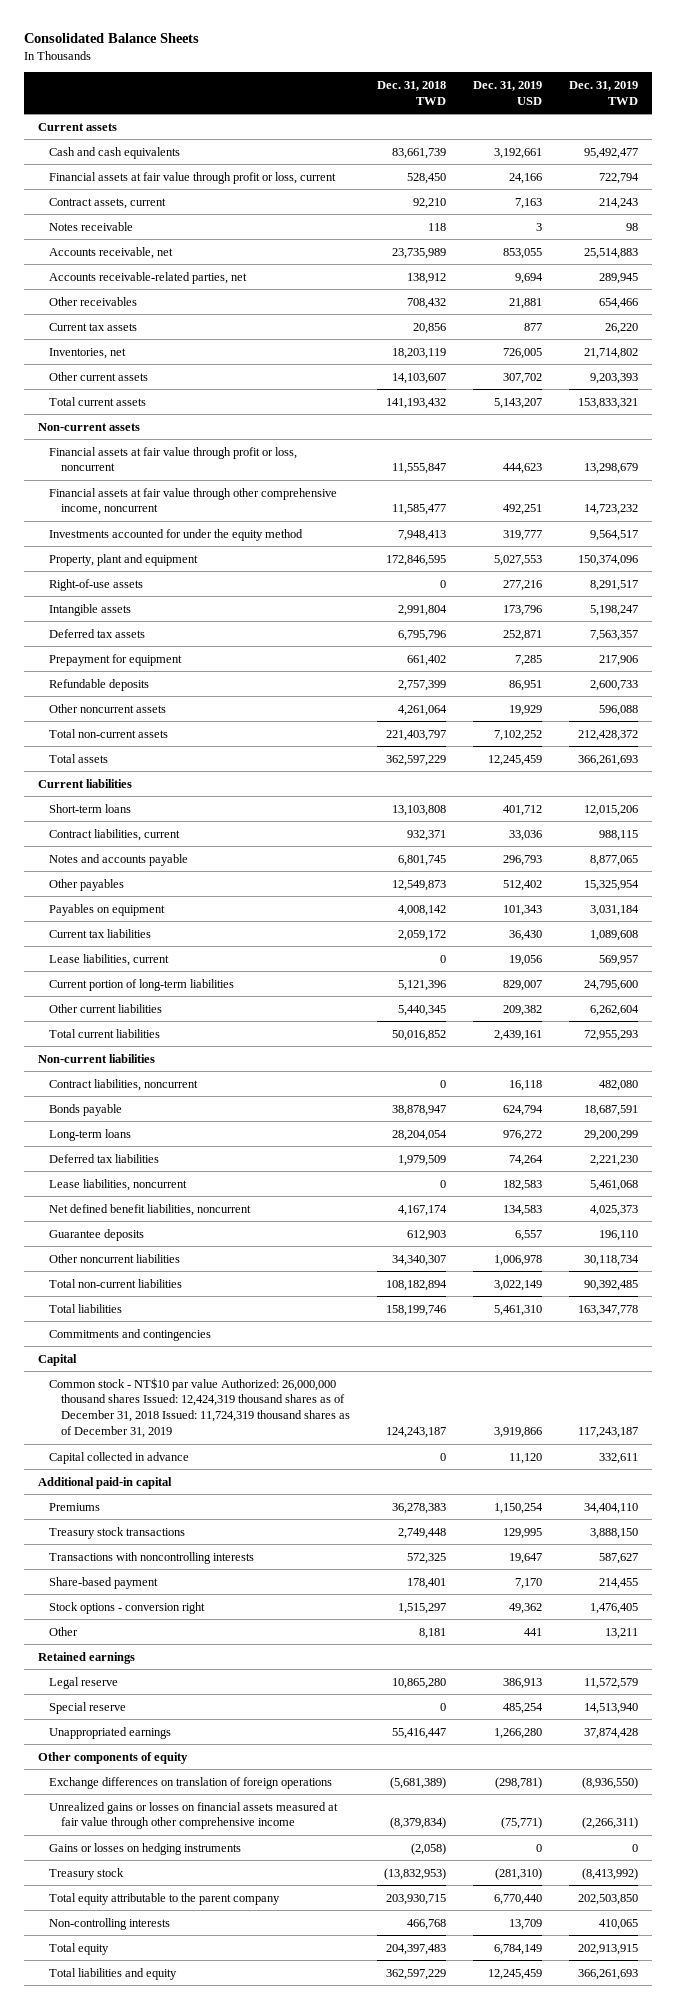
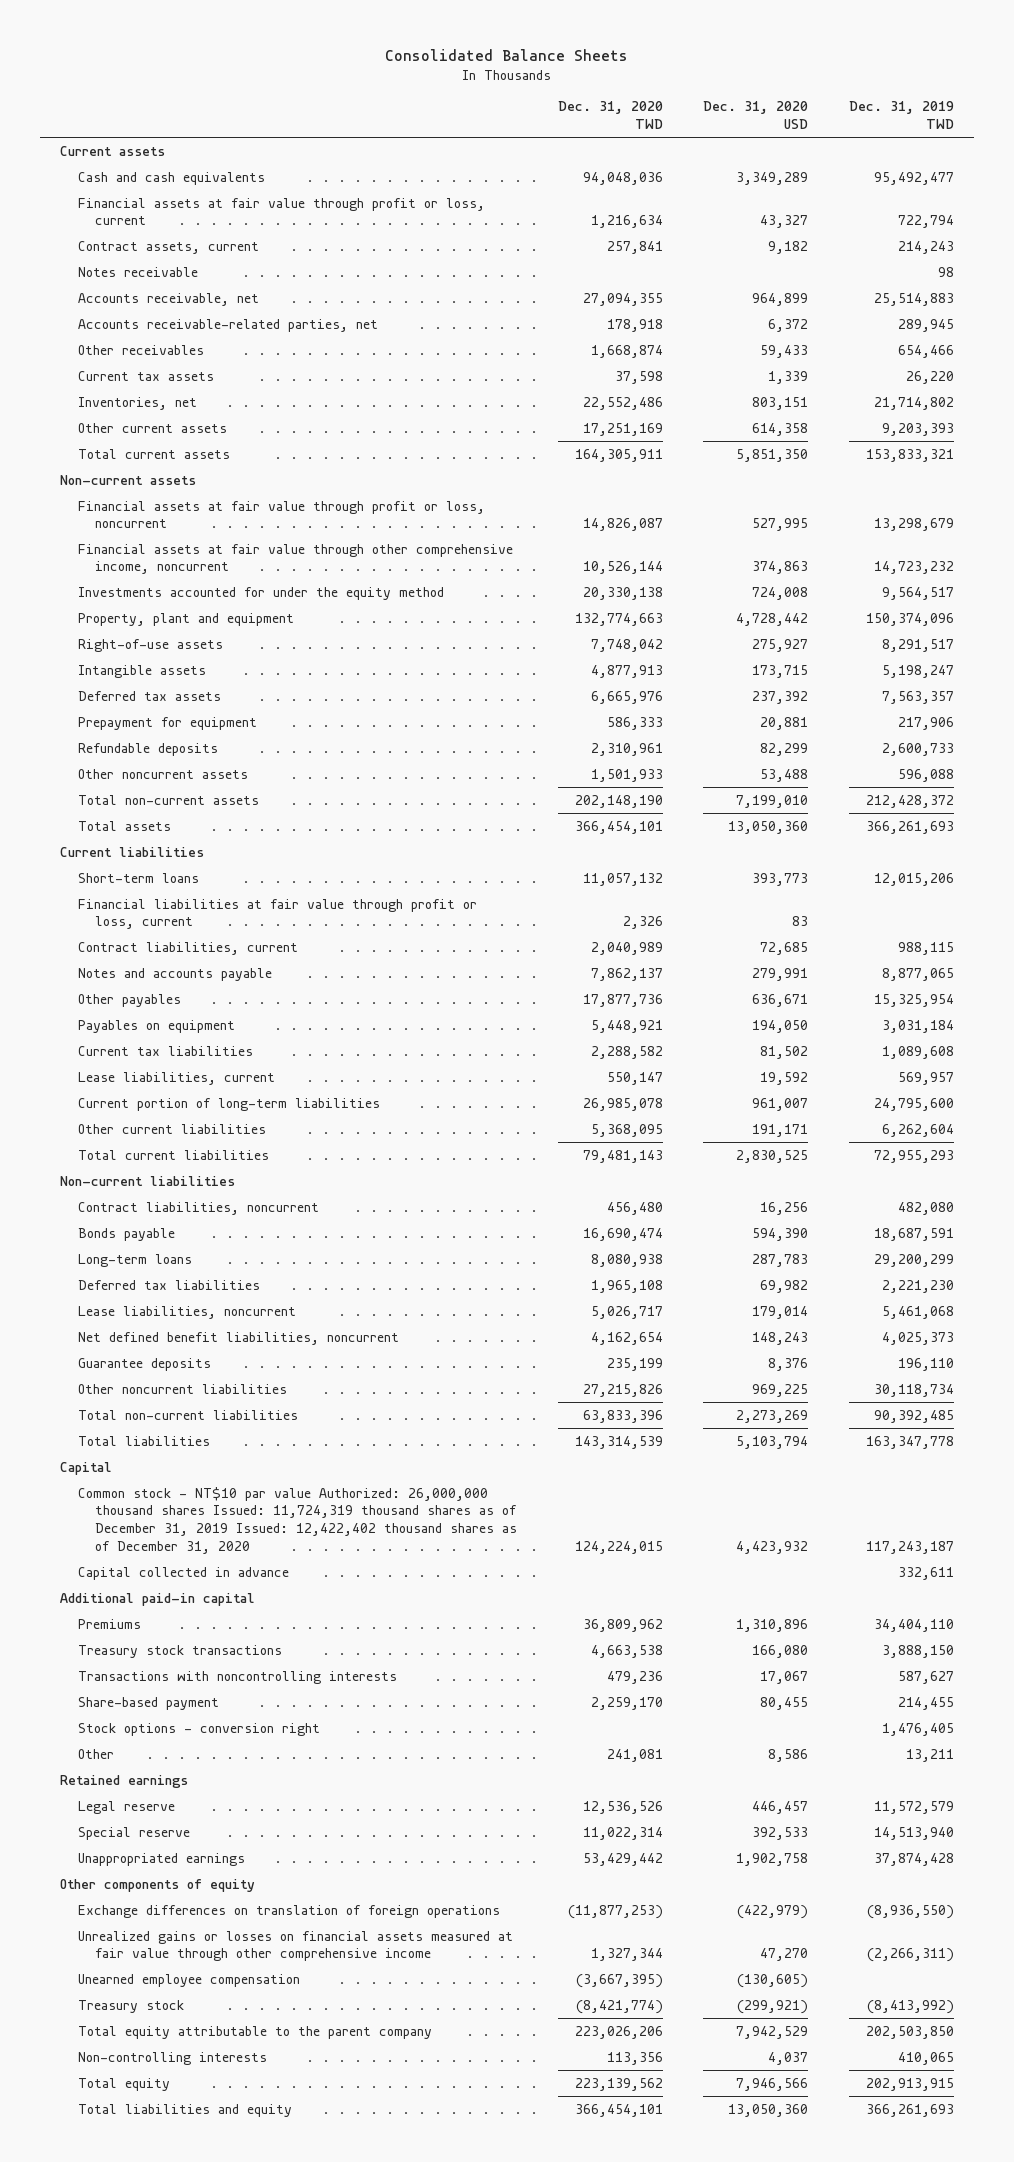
- | Dec. 31, 2018 TWD | Dec. 31, 2019 USD | Dec. 31, 2019 TWD
+ | Dec. 31, 2020 TWD | Dec. 31, 2020 USD | Dec. 31, 2019 TWD
+ Financial liabilities at fair value through profit or loss, current | 2,326 | 83 |
- Commitments and contingencies
- Common stock - NT$10 par value Authorized: 26,000,000 thousand shares Issued: 12,424,319 thousand shares as of December 31, 2018 Issued: 11,724,319 thousand shares as of December 31, 2019 | 124,243,187 | 3,919,866 | 117,243,187
+ Common stock - NT$10 par value Authorized: 26,000,000 thousand shares Issued: 11,724,319 thousand shares as of December 31, 2019 Issued: 12,422,402 thousand shares as of December 31, 2020 | 124,224,015 | 4,423,932 | 117,243,187
- Gains or losses on hedging instruments | (2,058) | 0 | 0
+ Unearned employee compensation | (3,667,395) | (130,605) |

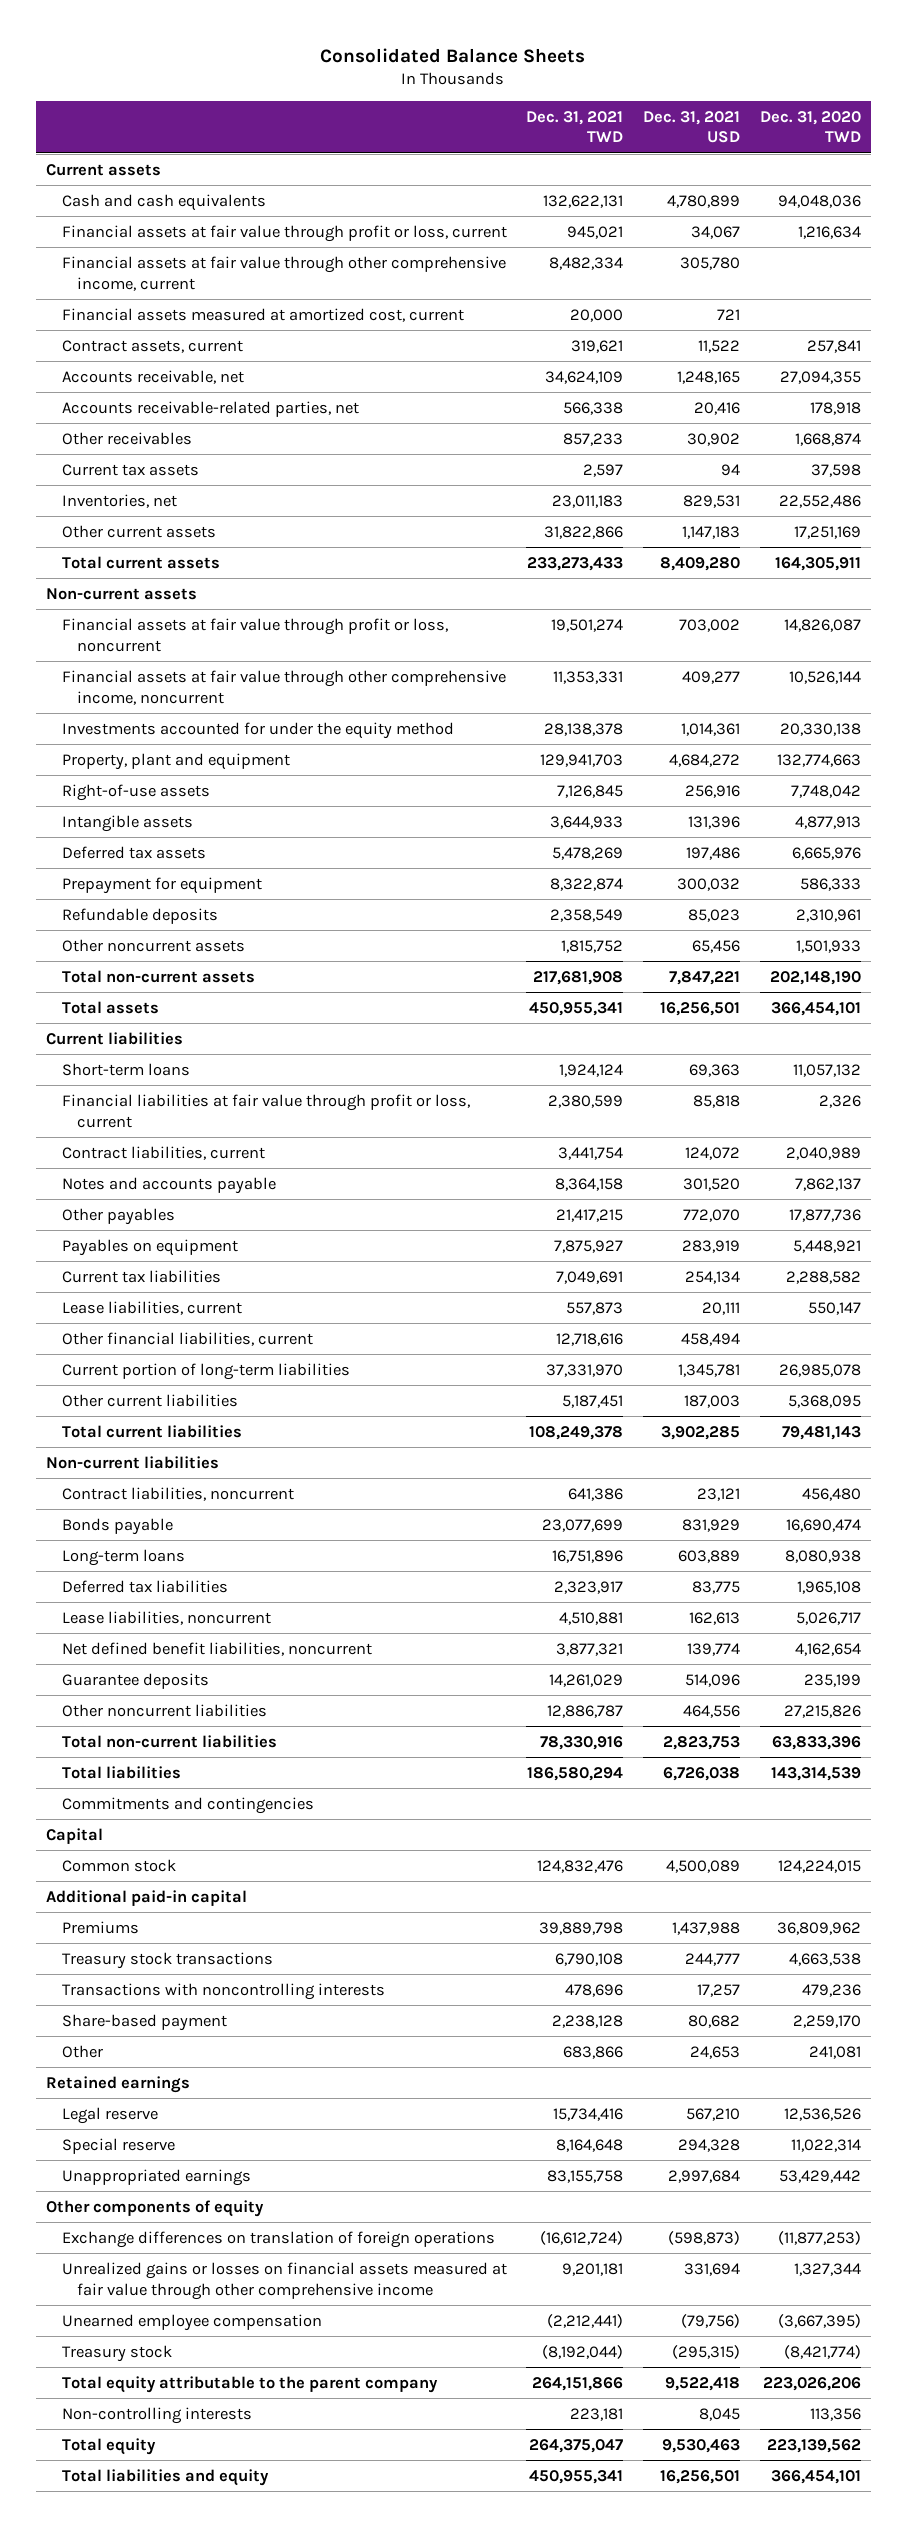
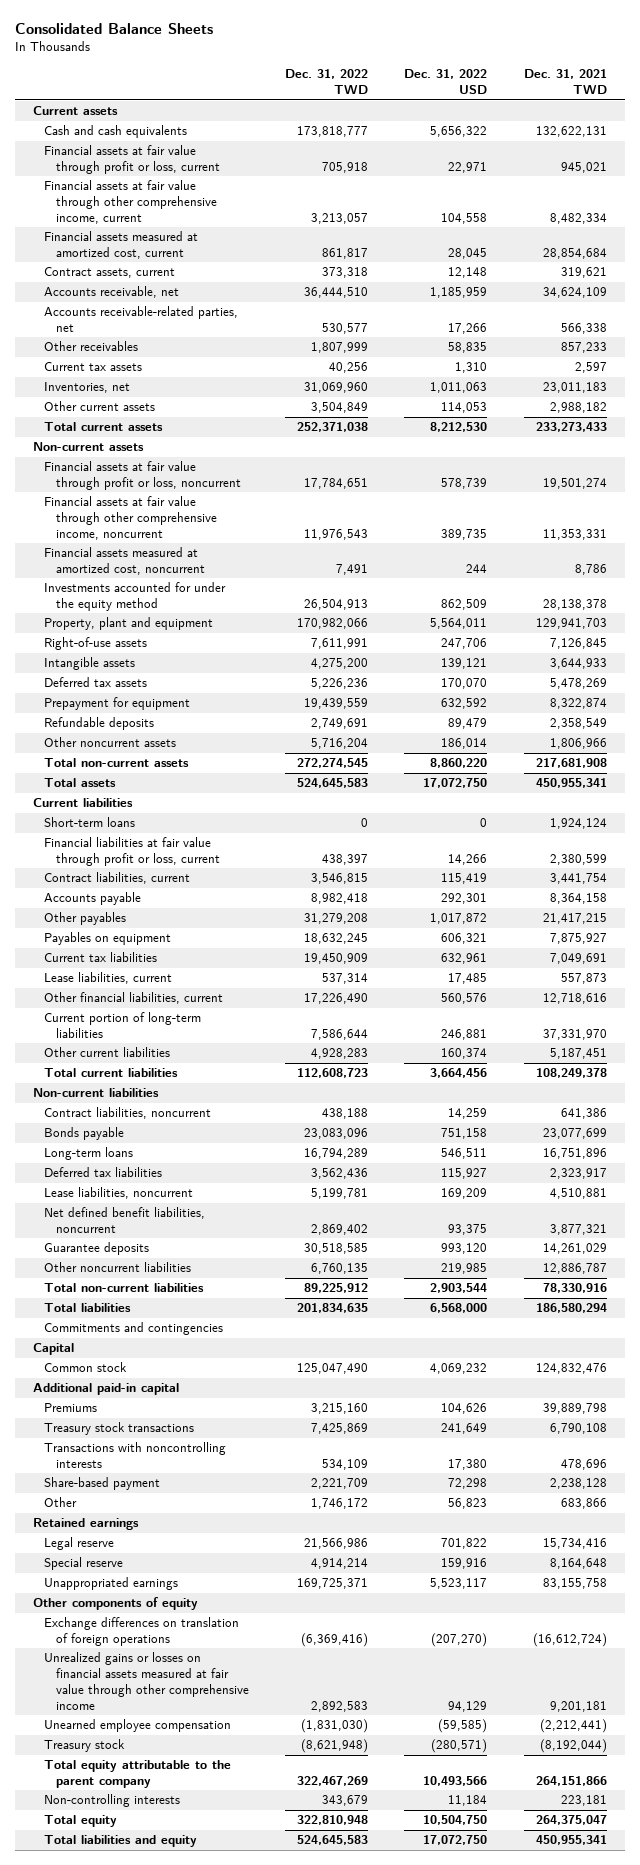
- | Dec. 31, 2021 TWD | Dec. 31, 2021 USD | Dec. 31, 2020 TWD
+ | Dec. 31, 2022 TWD | Dec. 31, 2022 USD | Dec. 31, 2021 TWD
- Financial assets measured at amortized cost, current | 20,000 | 721 |
+ Financial assets measured at amortized cost, current | 861,817 | 28,045 | 28,854,684
- Other current assets | 31,822,866 | 1,147,183 | 17,251,169
+ Other current assets | 3,504,849 | 114,053 | 2,988,182
+ Financial assets measured at amortized cost, noncurrent | 7,491 | 244 | 8,786
- Other noncurrent assets | 1,815,752 | 65,456 | 1,501,933
+ Other noncurrent assets | 5,716,204 | 186,014 | 1,806,966
- Notes and accounts payable | 8,364,158 | 301,520 | 7,862,137
+ Accounts payable | 8,982,418 | 292,301 | 8,364,158

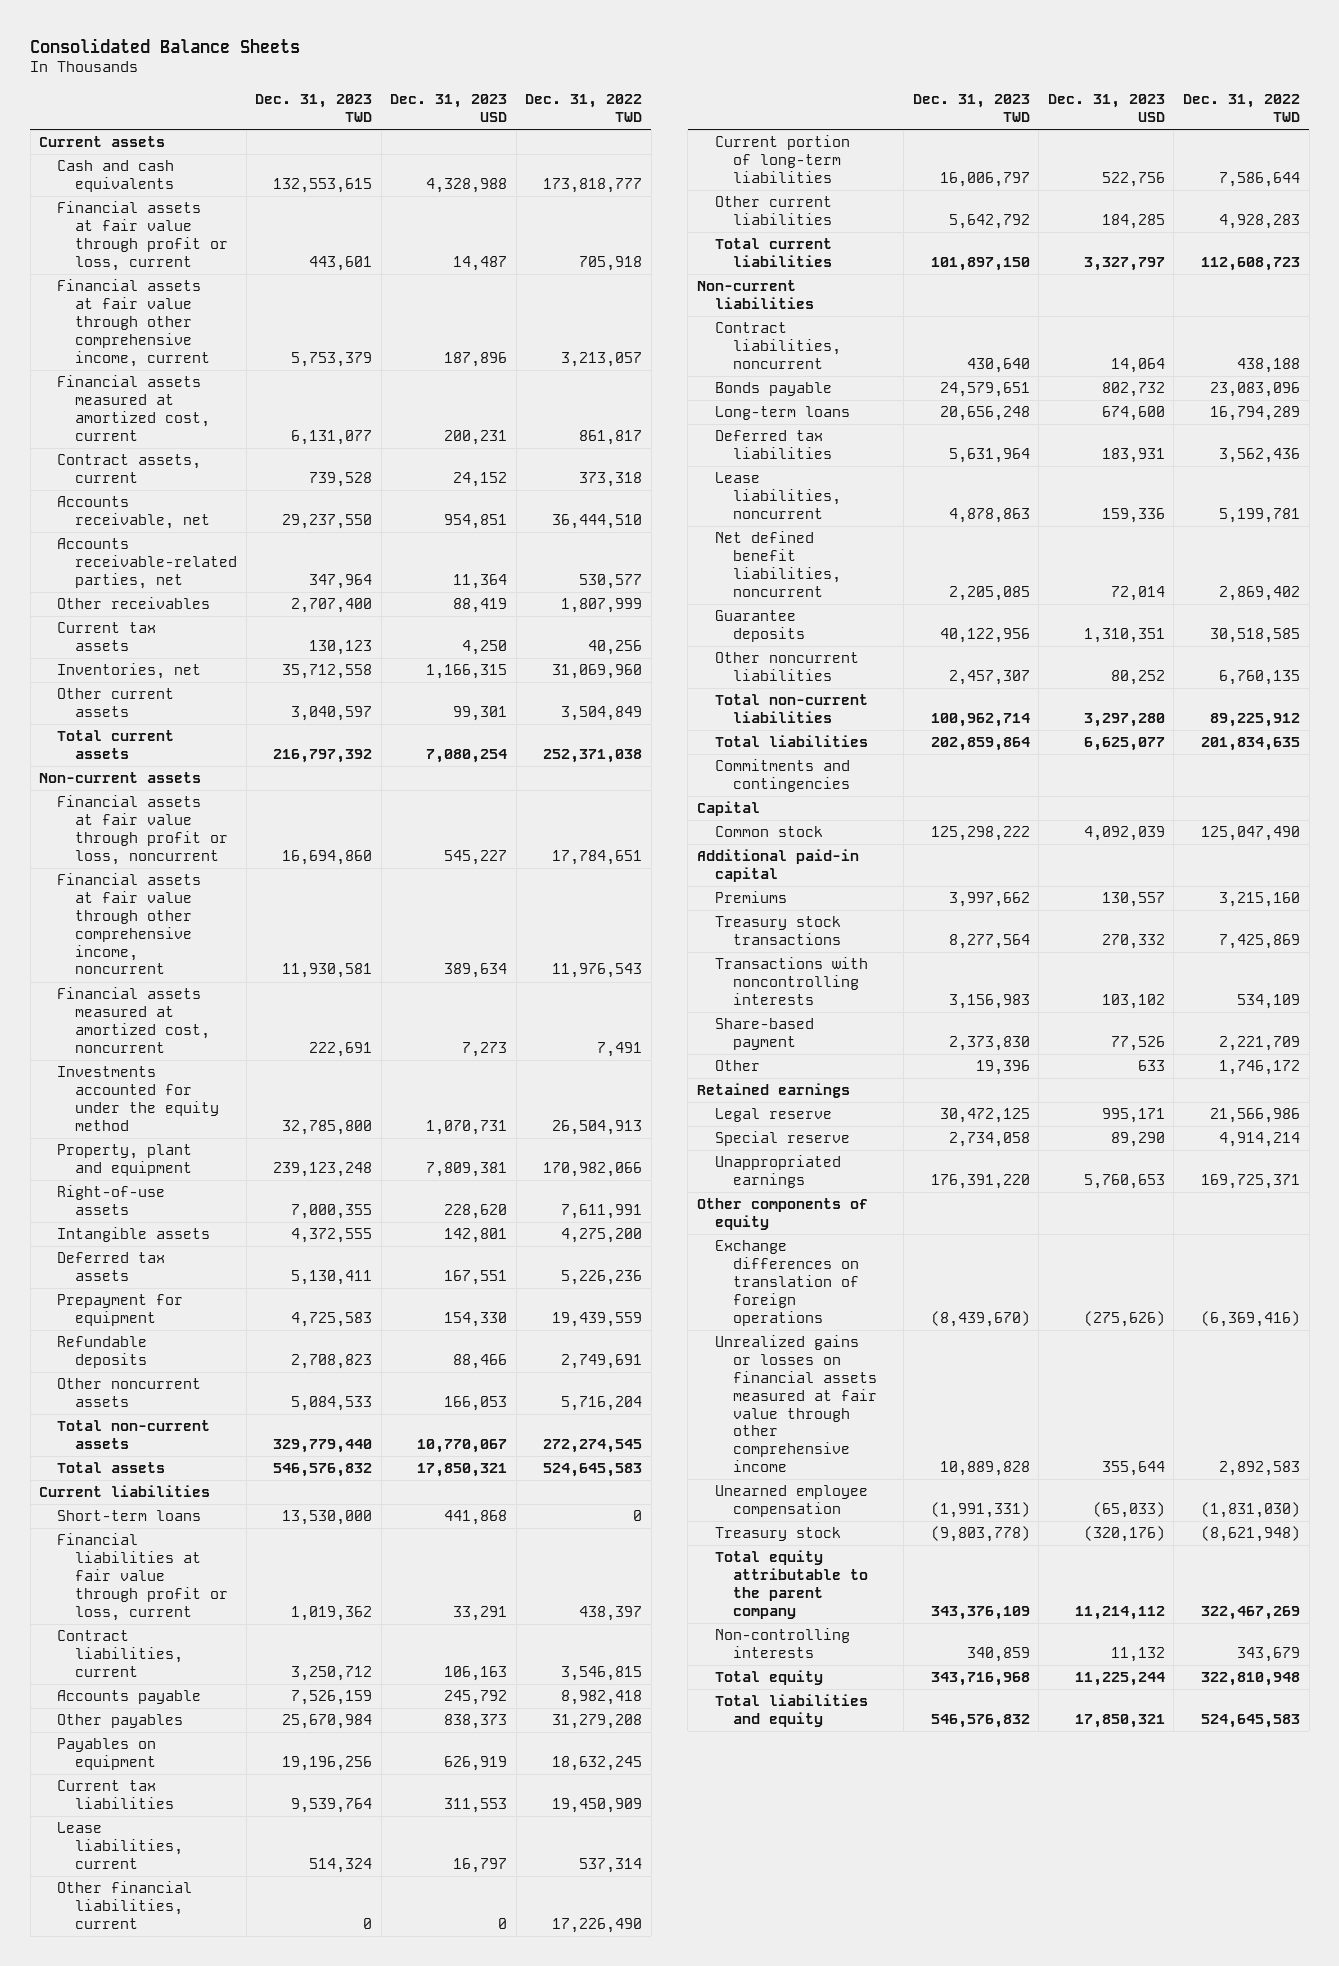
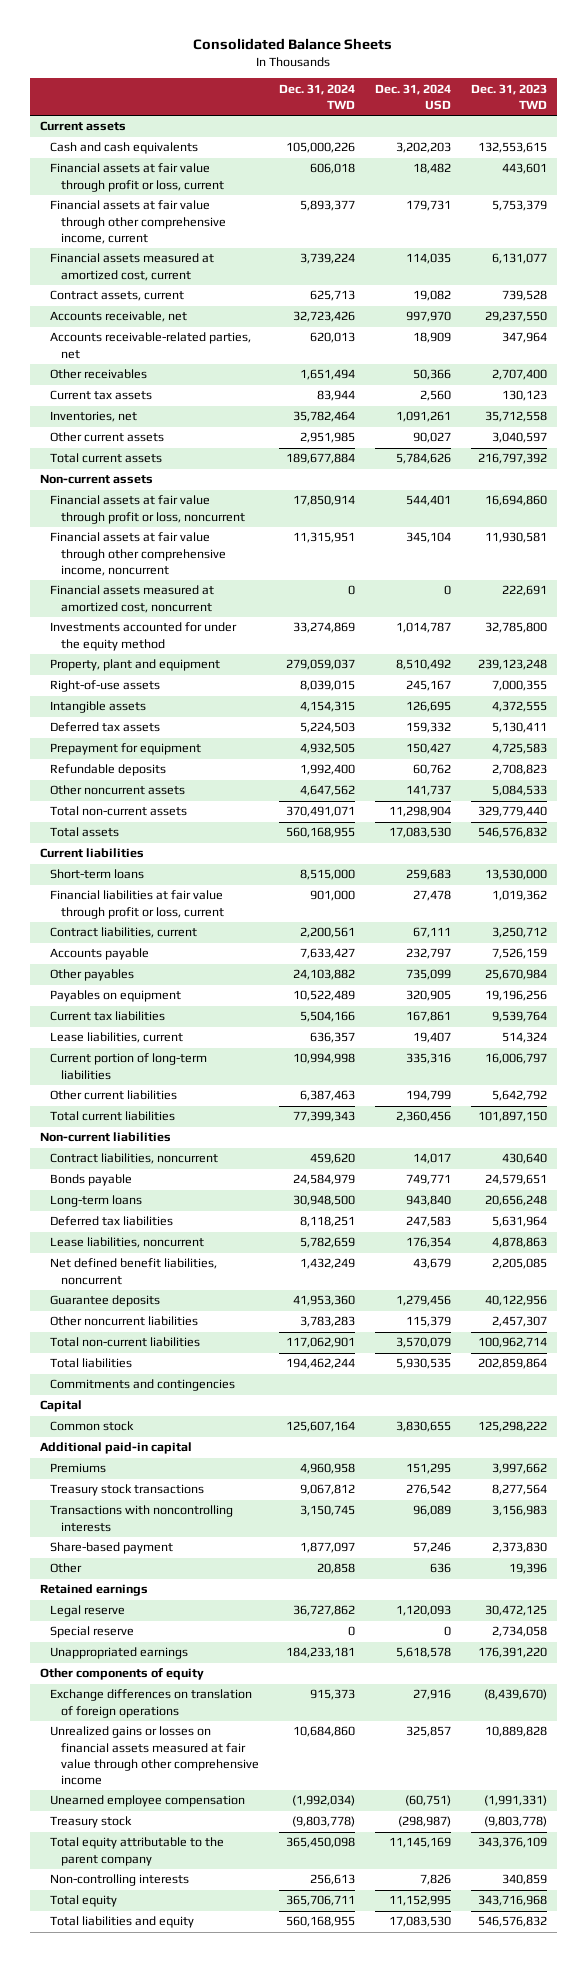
- | Dec. 31, 2023 TWD | Dec. 31, 2023 USD | Dec. 31, 2022 TWD
+ | Dec. 31, 2024 TWD | Dec. 31, 2024 USD | Dec. 31, 2023 TWD
- Other financial liabilities, current | 0 | 0 | 17,226,490

